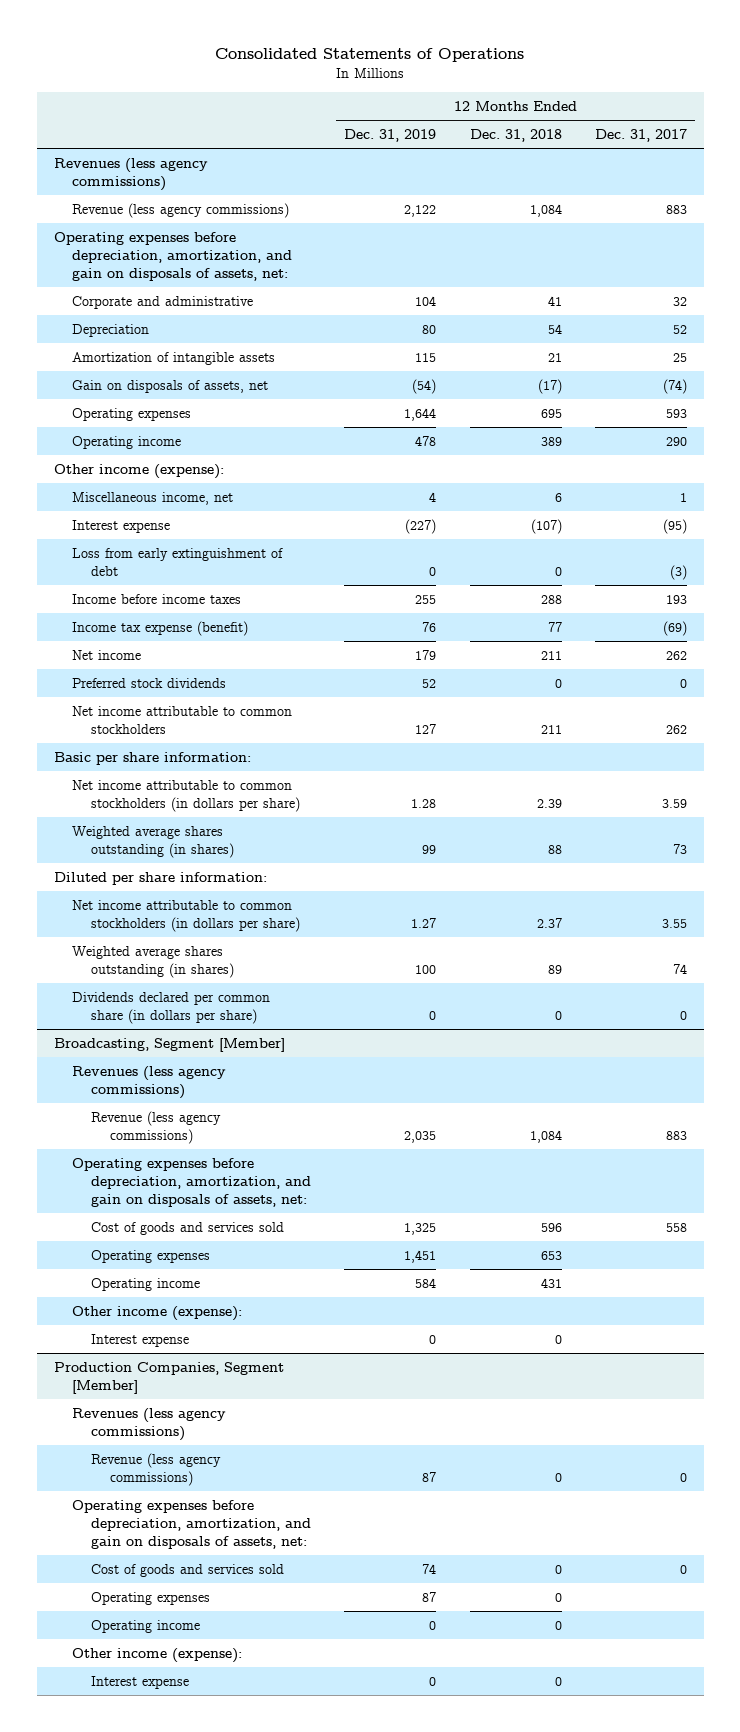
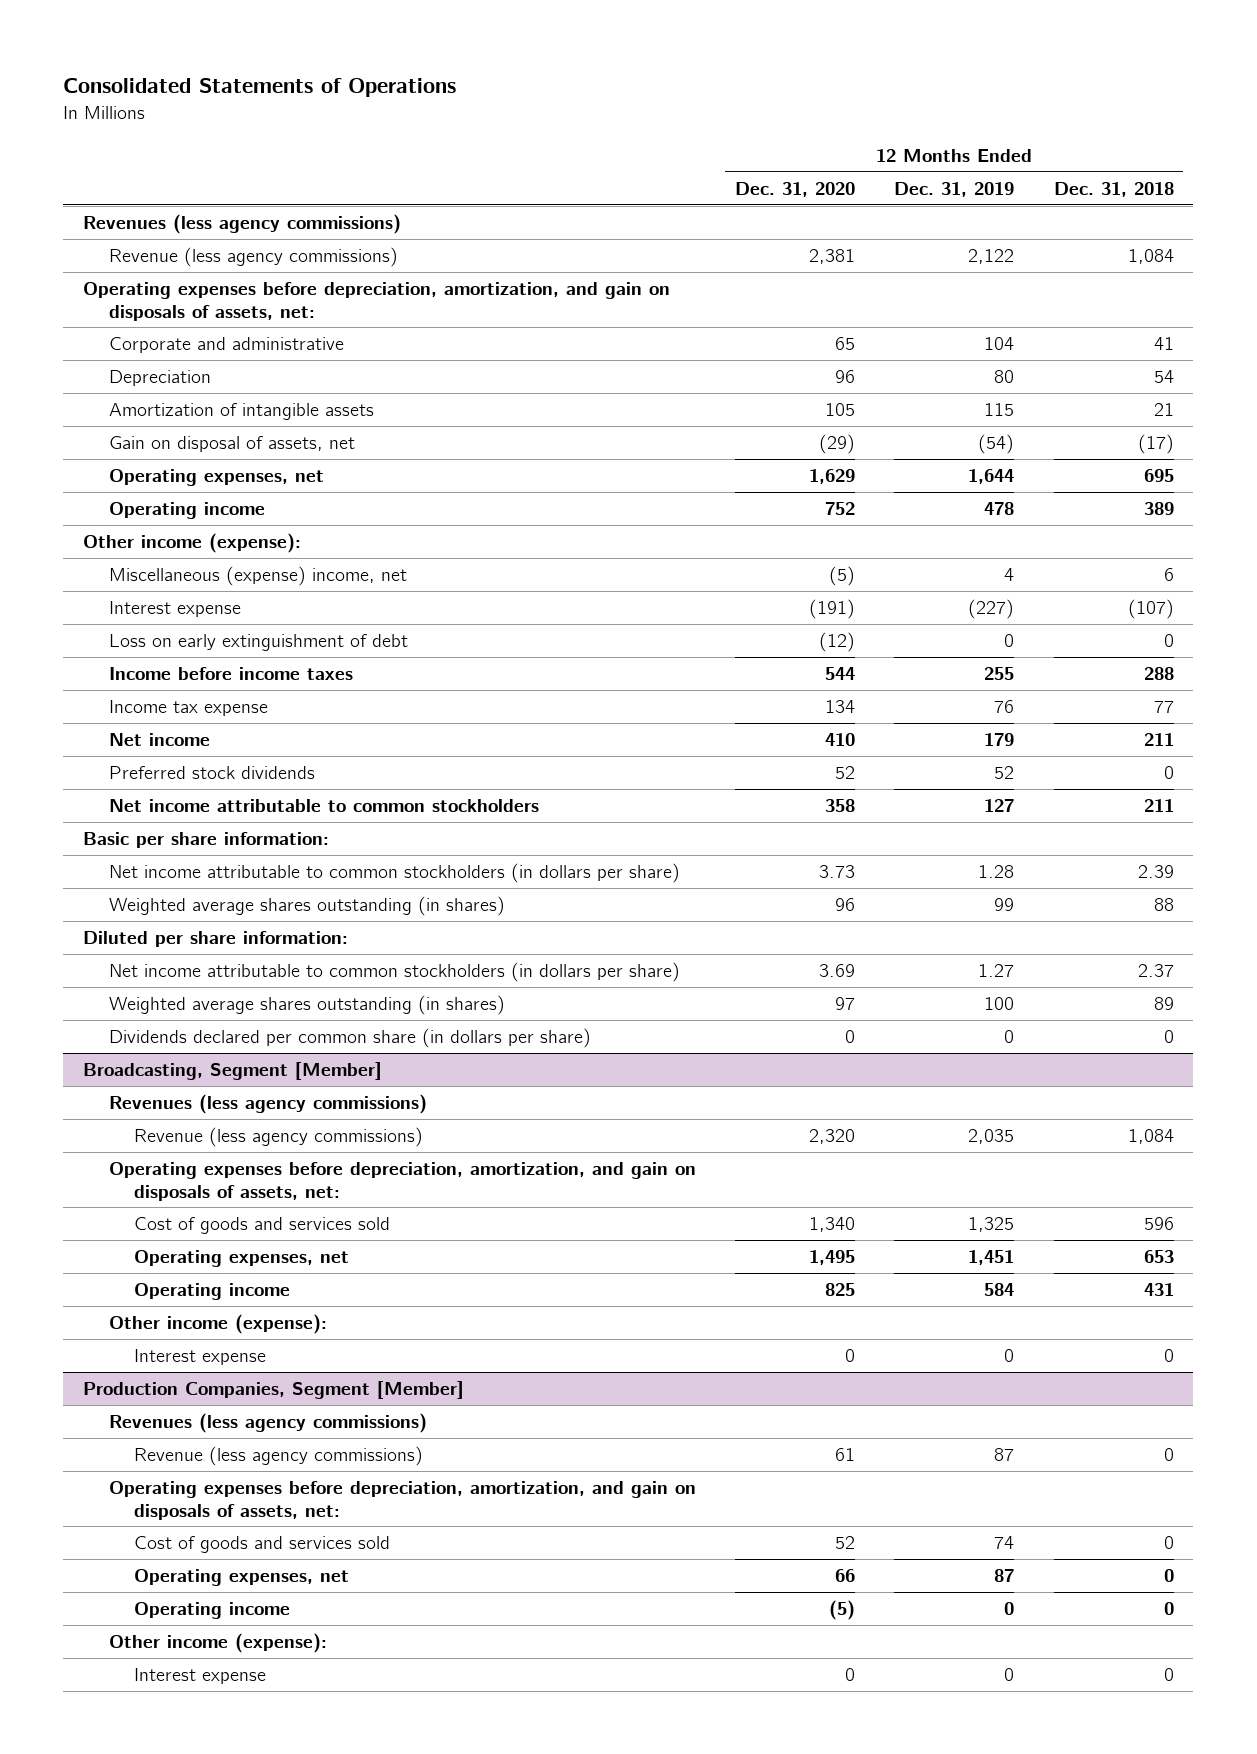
- | 12 Months Ended Dec. 31, 2019 | 12 Months Ended Dec. 31, 2018 | 12 Months Ended Dec. 31, 2017
+ | 12 Months Ended Dec. 31, 2020 | 12 Months Ended Dec. 31, 2019 | 12 Months Ended Dec. 31, 2018
- Gain on disposals of assets, net | (54) | (17) | (74)
- Operating expenses | 1,644 | 695 | 593
+ Gain on disposal of assets, net | (29) | (54) | (17)
+ Operating expenses, net | 1,629 | 1,644 | 695
- Miscellaneous income, net | 4 | 6 | 1
+ Miscellaneous (expense) income, net | (5) | 4 | 6
- Loss from early extinguishment of debt | 0 | 0 | (3)
+ Loss on early extinguishment of debt | (12) | 0 | 0
- Income tax expense (benefit) | 76 | 77 | (69)
+ Income tax expense | 134 | 76 | 77
@ Broadcasting, Segment [Member]
- Operating expenses | 1,451 | 653 |
+ Operating expenses, net | 1,495 | 1,451 | 653
@ Production Companies, Segment [Member]
- Operating expenses | 87 | 0 |
+ Operating expenses, net | 66 | 87 | 0

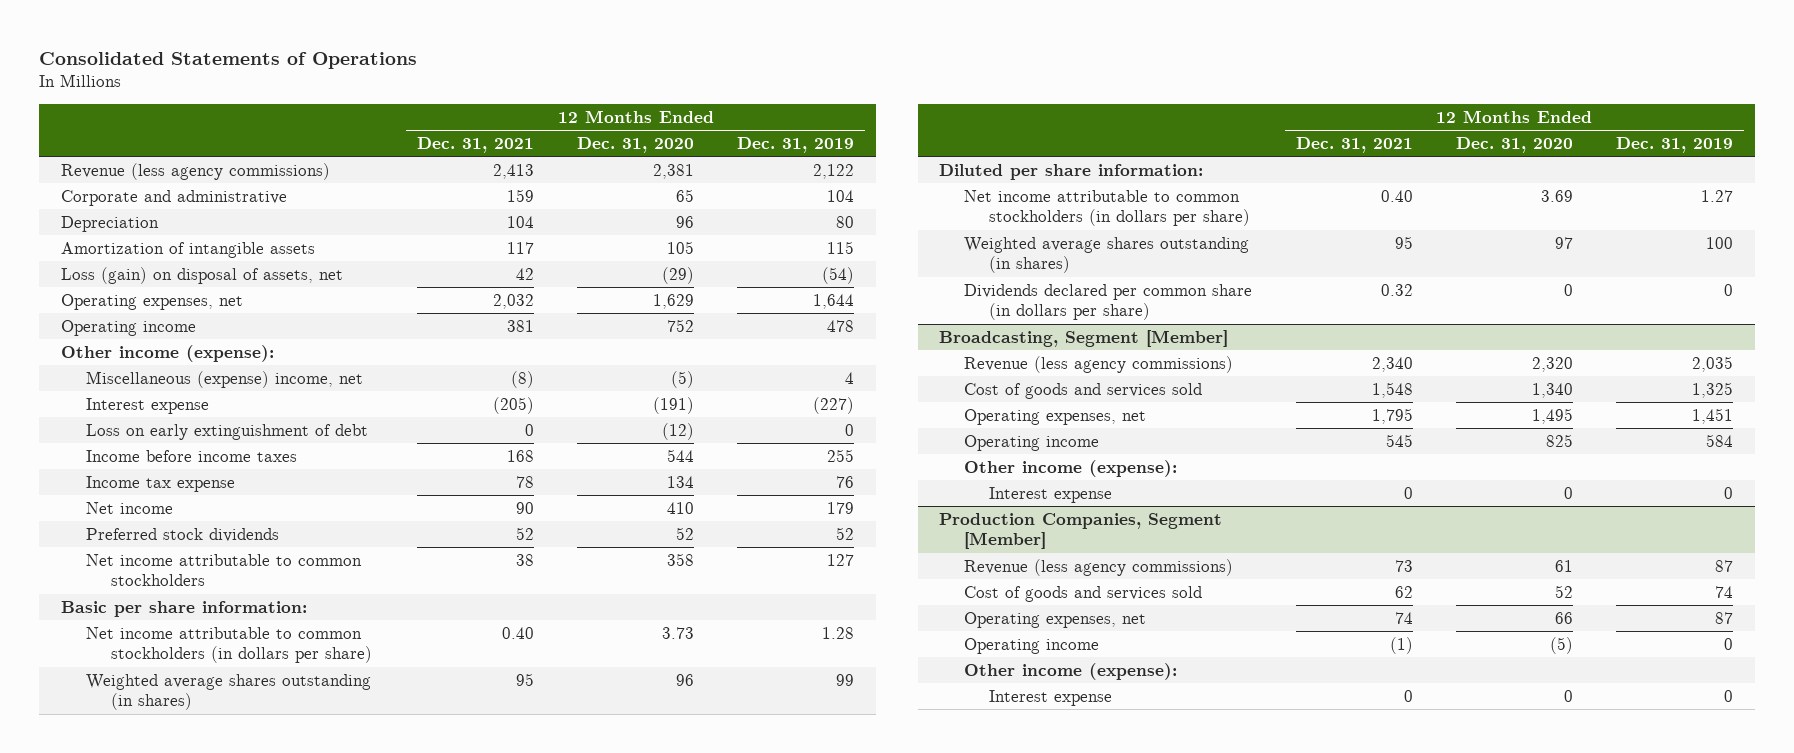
- | 12 Months Ended Dec. 31, 2020 | 12 Months Ended Dec. 31, 2019 | 12 Months Ended Dec. 31, 2018
+ | 12 Months Ended Dec. 31, 2021 | 12 Months Ended Dec. 31, 2020 | 12 Months Ended Dec. 31, 2019
- Revenues (less agency commissions)
- Operating expenses before depreciation, amortization, and gain on disposals of assets, net:
- Gain on disposal of assets, net | (29) | (54) | (17)
+ Loss (gain) on disposal of assets, net | 42 | (29) | (54)
@ Broadcasting, Segment [Member]
- Revenues (less agency commissions)
- Operating expenses before depreciation, amortization, and gain on disposals of assets, net:
@ Production Companies, Segment [Member]
- Revenues (less agency commissions)
- Operating expenses before depreciation, amortization, and gain on disposals of assets, net:

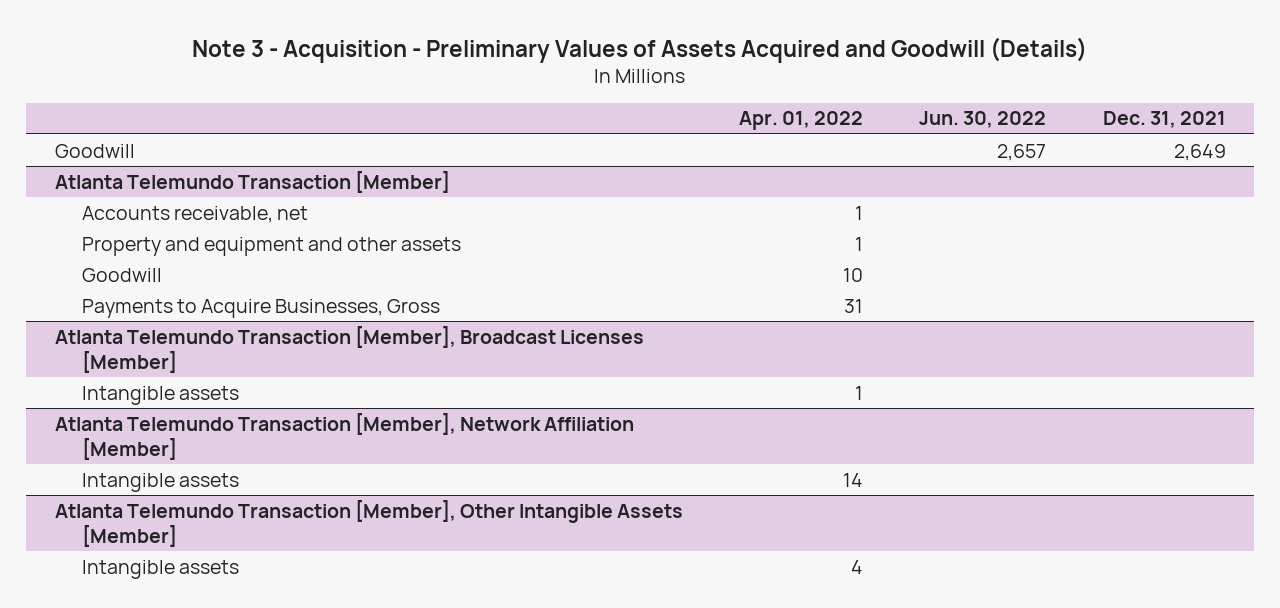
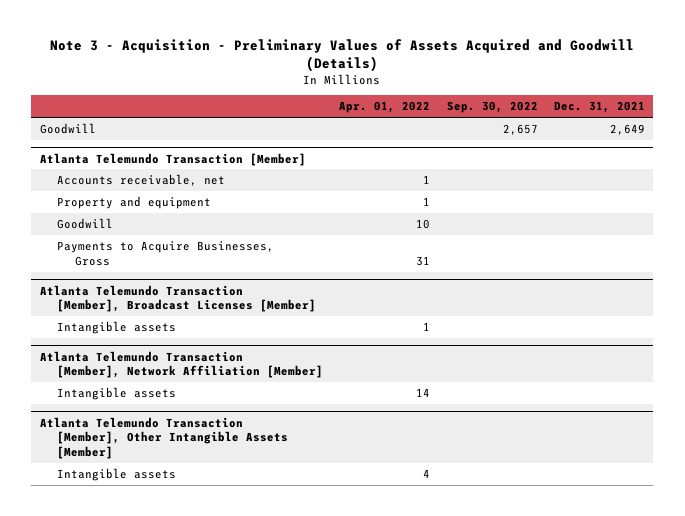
- | Apr. 01, 2022 | Jun. 30, 2022 | Dec. 31, 2021
+ | Apr. 01, 2022 | Sep. 30, 2022 | Dec. 31, 2021
@ Atlanta Telemundo Transaction [Member]
- Property and equipment and other assets | 1 | |
+ Property and equipment | 1 | |

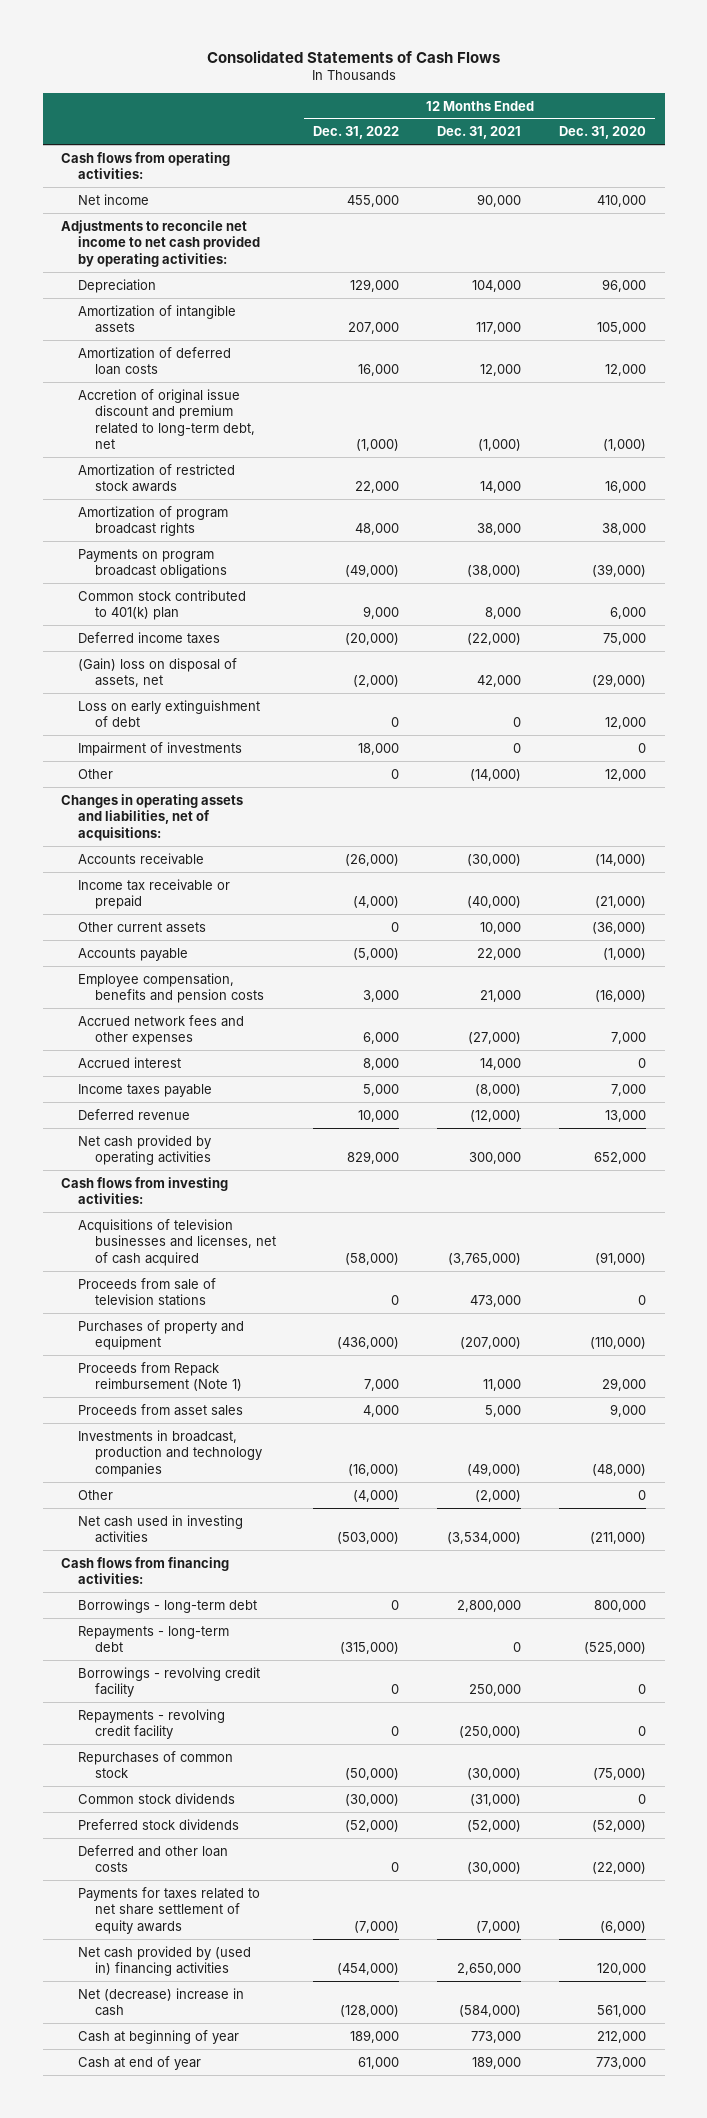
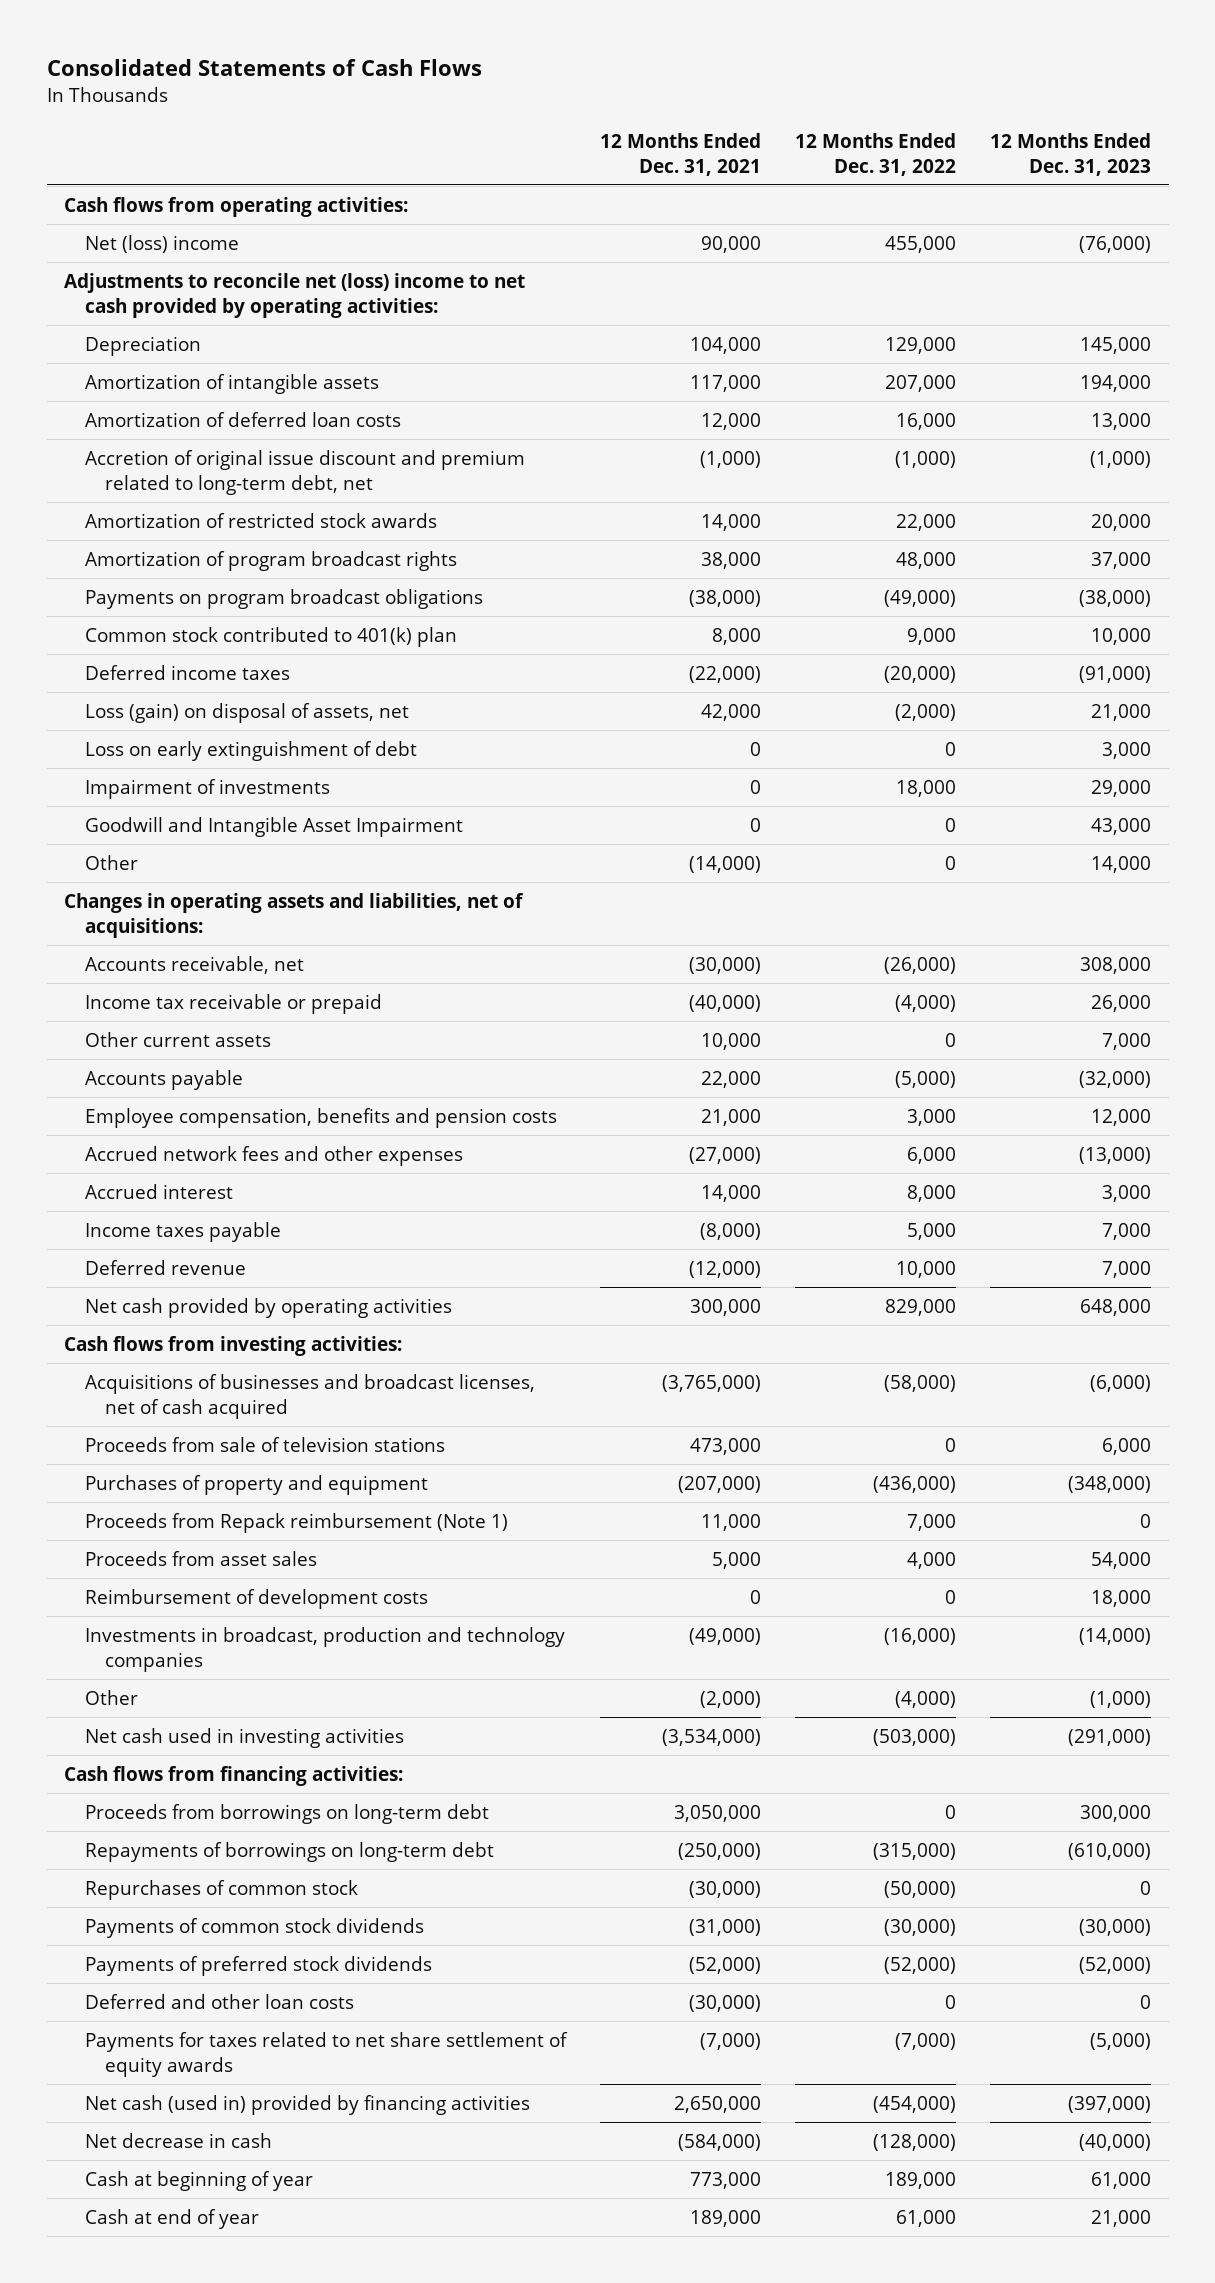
- | 12 Months Ended Dec. 31, 2022 | 12 Months Ended Dec. 31, 2021 | 12 Months Ended Dec. 31, 2020
+ | 12 Months Ended Dec. 31, 2021 | 12 Months Ended Dec. 31, 2022 | 12 Months Ended Dec. 31, 2023
- Net income | 455,000 | 90,000 | 410,000
- Adjustments to reconcile net income to net cash provided by operating activities:
+ Net (loss) income | 90,000 | 455,000 | (76,000)
+ Adjustments to reconcile net (loss) income to net cash provided by operating activities:
- (Gain) loss on disposal of assets, net | (2,000) | 42,000 | (29,000)
+ Loss (gain) on disposal of assets, net | 42,000 | (2,000) | 21,000
+ Goodwill and Intangible Asset Impairment | 0 | 0 | 43,000
- Accounts receivable | (26,000) | (30,000) | (14,000)
+ Accounts receivable, net | (30,000) | (26,000) | 308,000
- Acquisitions of television businesses and licenses, net of cash acquired | (58,000) | (3,765,000) | (91,000)
+ Acquisitions of businesses and broadcast licenses, net of cash acquired | (3,765,000) | (58,000) | (6,000)
+ Reimbursement of development costs | 0 | 0 | 18,000
- Borrowings - long-term debt | 0 | 2,800,000 | 800,000
- Repayments - long-term debt | (315,000) | 0 | (525,000)
- Borrowings - revolving credit facility | 0 | 250,000 | 0
- Repayments - revolving credit facility | 0 | (250,000) | 0
+ Proceeds from borrowings on long-term debt | 3,050,000 | 0 | 300,000
+ Repayments of borrowings on long-term debt | (250,000) | (315,000) | (610,000)
- Common stock dividends | (30,000) | (31,000) | 0
- Preferred stock dividends | (52,000) | (52,000) | (52,000)
+ Payments of common stock dividends | (31,000) | (30,000) | (30,000)
+ Payments of preferred stock dividends | (52,000) | (52,000) | (52,000)
- Net cash provided by (used in) financing activities | (454,000) | 2,650,000 | 120,000
- Net (decrease) increase in cash | (128,000) | (584,000) | 561,000
+ Net cash (used in) provided by financing activities | 2,650,000 | (454,000) | (397,000)
+ Net decrease in cash | (584,000) | (128,000) | (40,000)

